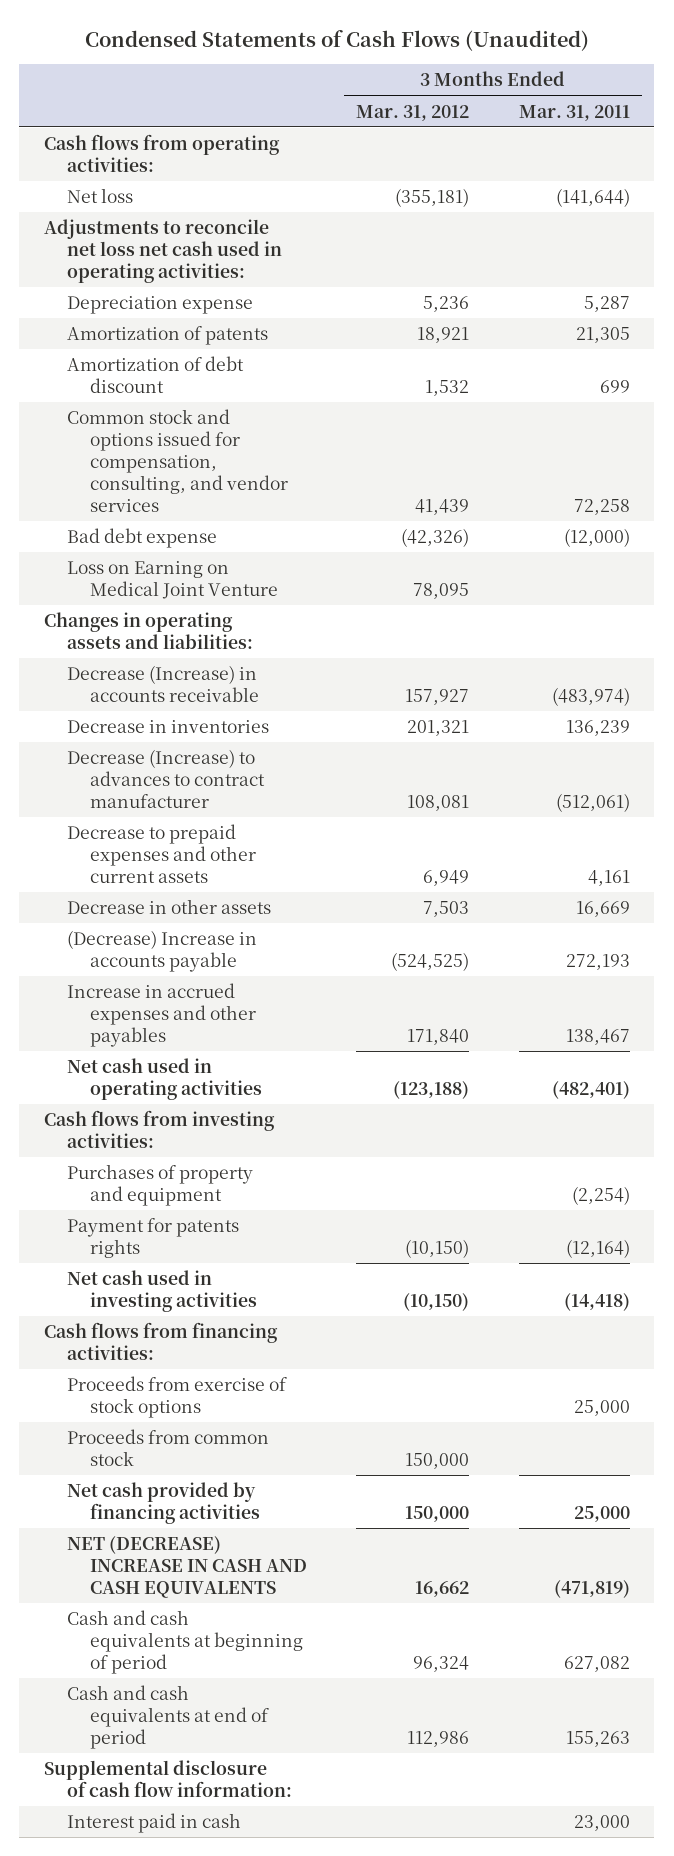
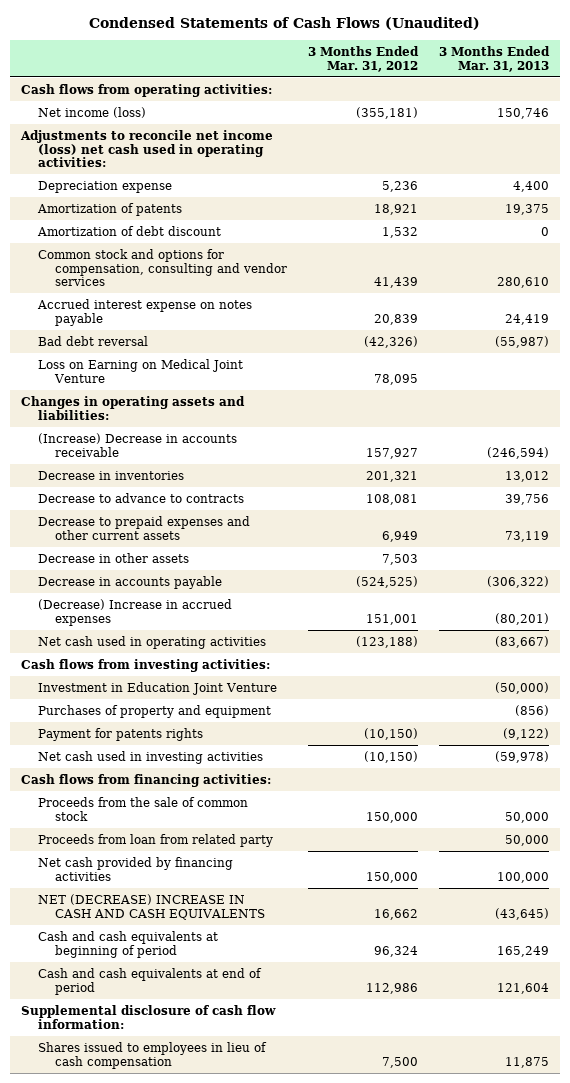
- | 3 Months Ended Mar. 31, 2012 | 3 Months Ended Mar. 31, 2011
+ | 3 Months Ended Mar. 31, 2012 | 3 Months Ended Mar. 31, 2013
- Net loss | (355,181) | (141,644)
- Adjustments to reconcile net loss net cash used in operating activities:
+ Net income (loss) | (355,181) | 150,746
+ Adjustments to reconcile net income (loss) net cash used in operating activities:
- Common stock and options issued for compensation, consulting, and vendor services | 41,439 | 72,258
- Bad debt expense | (42,326) | (12,000)
+ Common stock and options for compensation, consulting and vendor services | 41,439 | 280,610
+ Accrued interest expense on notes payable | 20,839 | 24,419
+ Bad debt reversal | (42,326) | (55,987)
- Decrease (Increase) in accounts receivable | 157,927 | (483,974)
+ (Increase) Decrease in accounts receivable | 157,927 | (246,594)
- Decrease (Increase) to advances to contract manufacturer | 108,081 | (512,061)
+ Decrease to advance to contracts | 108,081 | 39,756
- (Decrease) Increase in accounts payable | (524,525) | 272,193
- Increase in accrued expenses and other payables | 171,840 | 138,467
+ Decrease in accounts payable | (524,525) | (306,322)
+ (Decrease) Increase in accrued expenses | 151,001 | (80,201)
+ Investment in Education Joint Venture | | (50,000)
- Proceeds from exercise of stock options | | 25,000
- Proceeds from common stock | 150,000 |
+ Proceeds from the sale of common stock | 150,000 | 50,000
+ Proceeds from loan from related party | | 50,000
- Interest paid in cash | | 23,000
+ Shares issued to employees in lieu of cash compensation | 7,500 | 11,875

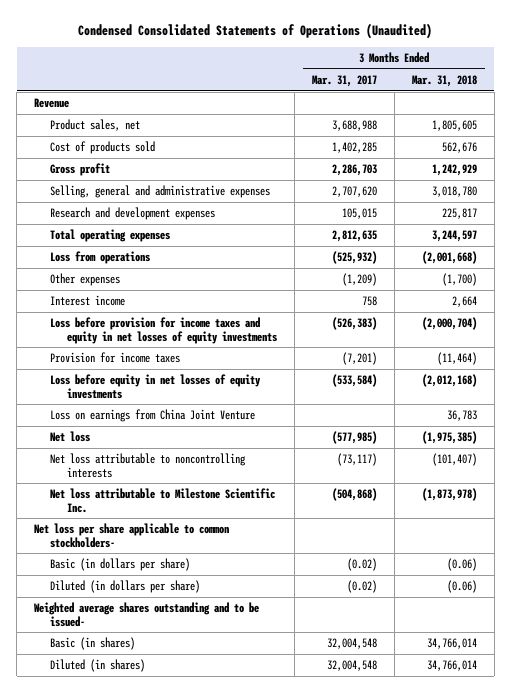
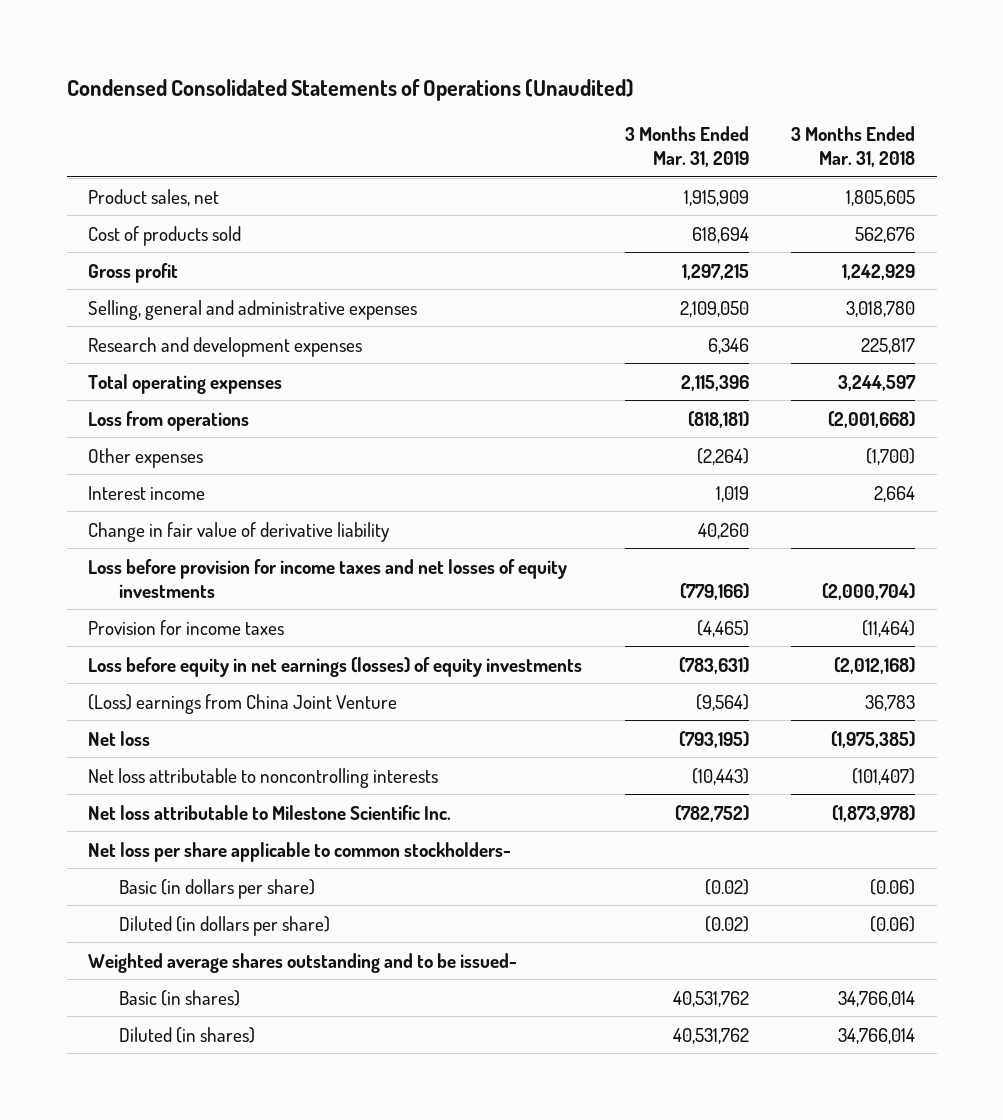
- | 3 Months Ended Mar. 31, 2017 | 3 Months Ended Mar. 31, 2018
+ | 3 Months Ended Mar. 31, 2019 | 3 Months Ended Mar. 31, 2018
- Revenue
- Loss before provision for income taxes and equity in net losses of equity investments | (526,383) | (2,000,704)
+ Change in fair value of derivative liability | 40,260 |
+ Loss before provision for income taxes and net losses of equity investments | (779,166) | (2,000,704)
- Loss before equity in net losses of equity investments | (533,584) | (2,012,168)
- Loss on earnings from China Joint Venture | | 36,783
+ Loss before equity in net earnings (losses) of equity investments | (783,631) | (2,012,168)
+ (Loss) earnings from China Joint Venture | (9,564) | 36,783

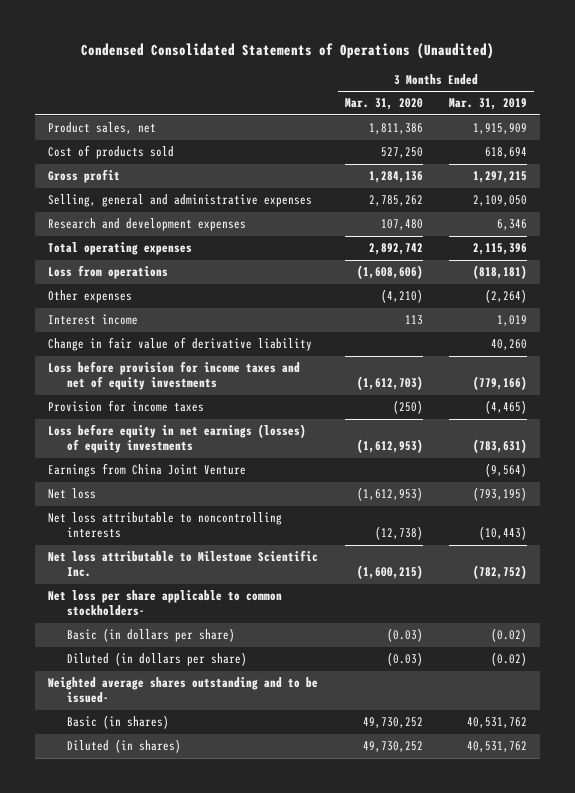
- | 3 Months Ended Mar. 31, 2019 | 3 Months Ended Mar. 31, 2018
+ | 3 Months Ended Mar. 31, 2020 | 3 Months Ended Mar. 31, 2019
- Loss before provision for income taxes and net losses of equity investments | (779,166) | (2,000,704)
+ Loss before provision for income taxes and net of equity investments | (1,612,703) | (779,166)
- (Loss) earnings from China Joint Venture | (9,564) | 36,783
+ Earnings from China Joint Venture | | (9,564)

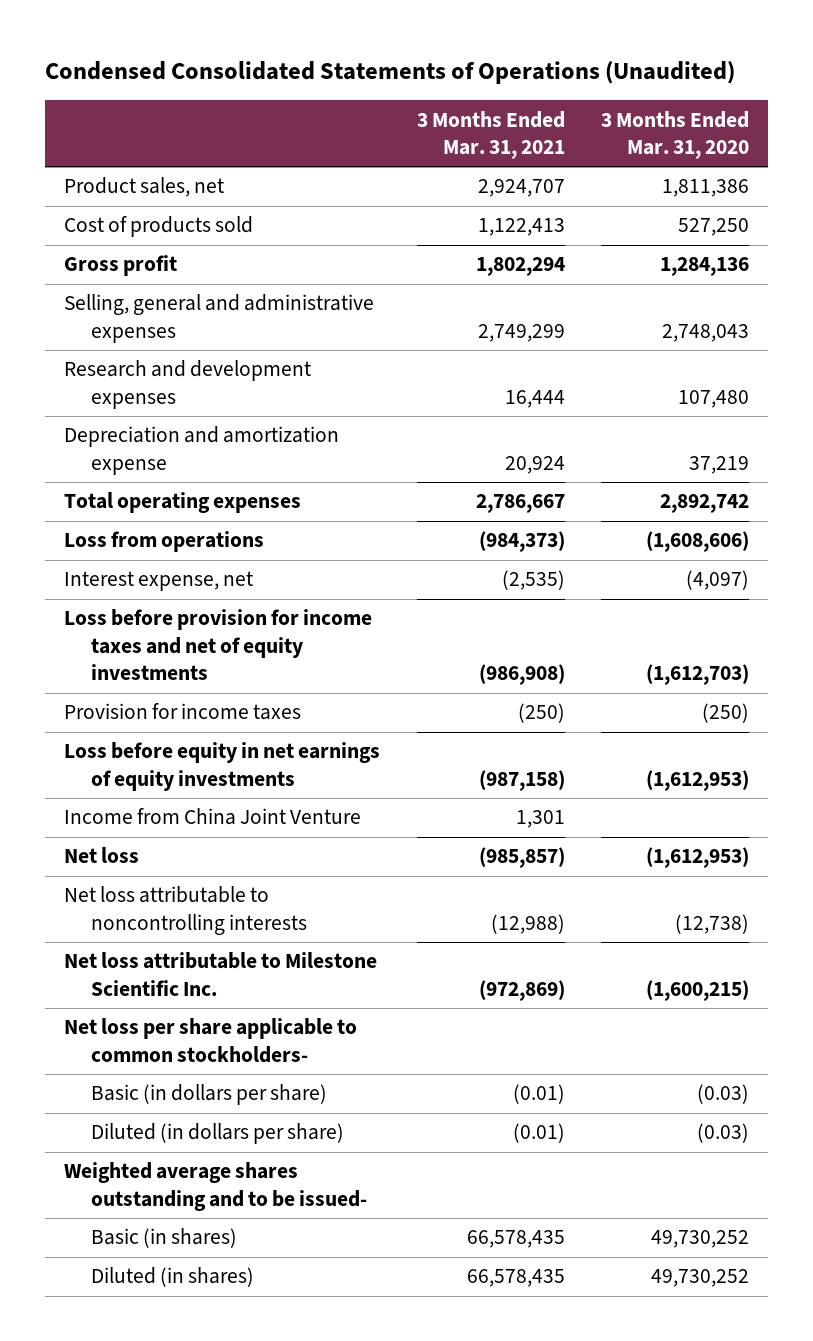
- | 3 Months Ended Mar. 31, 2020 | 3 Months Ended Mar. 31, 2019
+ | 3 Months Ended Mar. 31, 2021 | 3 Months Ended Mar. 31, 2020
- Selling, general and administrative expenses | 2,785,262 | 2,109,050
+ Selling, general and administrative expenses | 2,749,299 | 2,748,043
+ Depreciation and amortization expense | 20,924 | 37,219
- Other expenses | (4,210) | (2,264)
- Interest income | 113 | 1,019
- Change in fair value of derivative liability | | 40,260
+ Interest expense, net | (2,535) | (4,097)
- Loss before equity in net earnings (losses) of equity investments | (1,612,953) | (783,631)
- Earnings from China Joint Venture | | (9,564)
+ Loss before equity in net earnings of equity investments | (987,158) | (1,612,953)
+ Income from China Joint Venture | 1,301 |

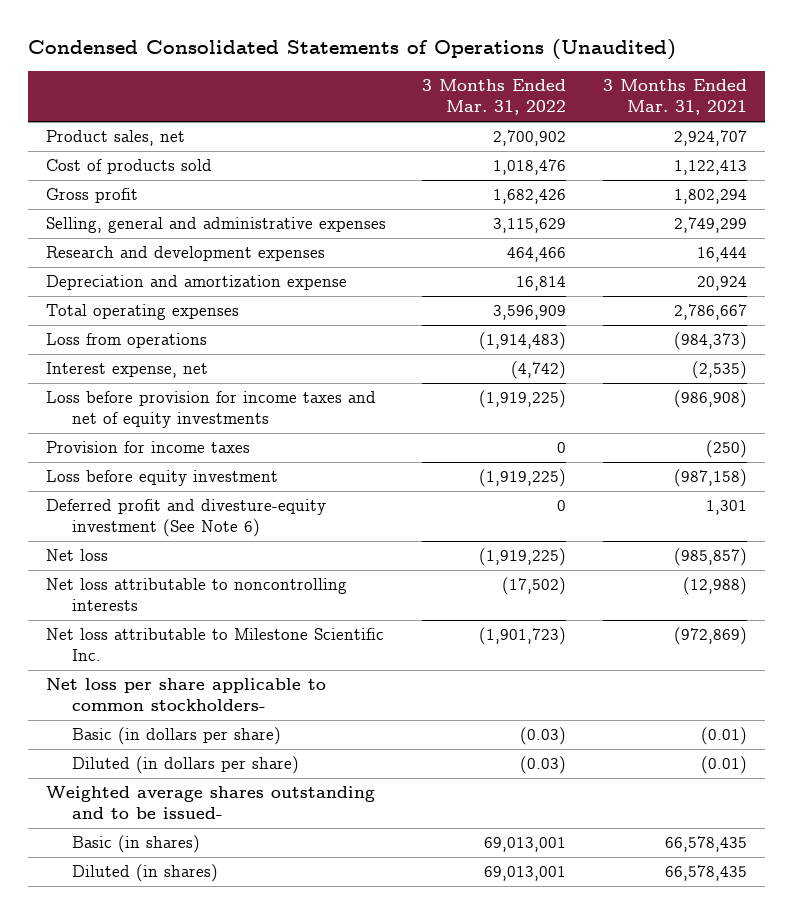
- | 3 Months Ended Mar. 31, 2021 | 3 Months Ended Mar. 31, 2020
+ | 3 Months Ended Mar. 31, 2022 | 3 Months Ended Mar. 31, 2021
- Loss before equity in net earnings of equity investments | (987,158) | (1,612,953)
- Income from China Joint Venture | 1,301 |
+ Loss before equity investment | (1,919,225) | (987,158)
+ Deferred profit and divesture-equity investment (See Note 6) | 0 | 1,301

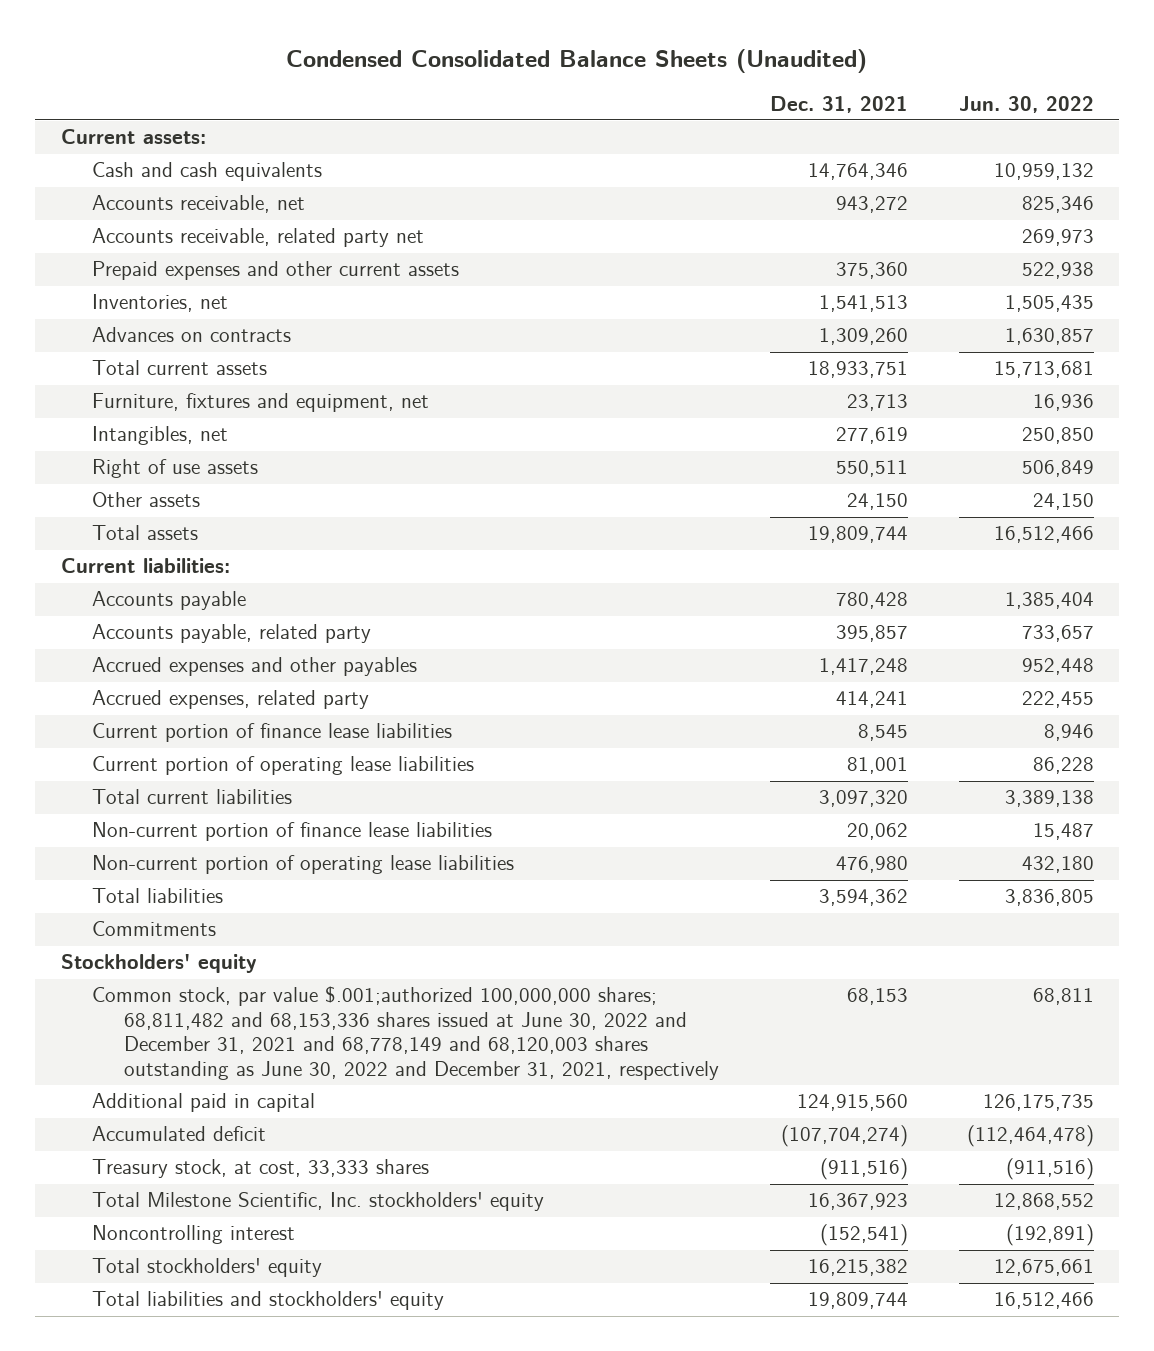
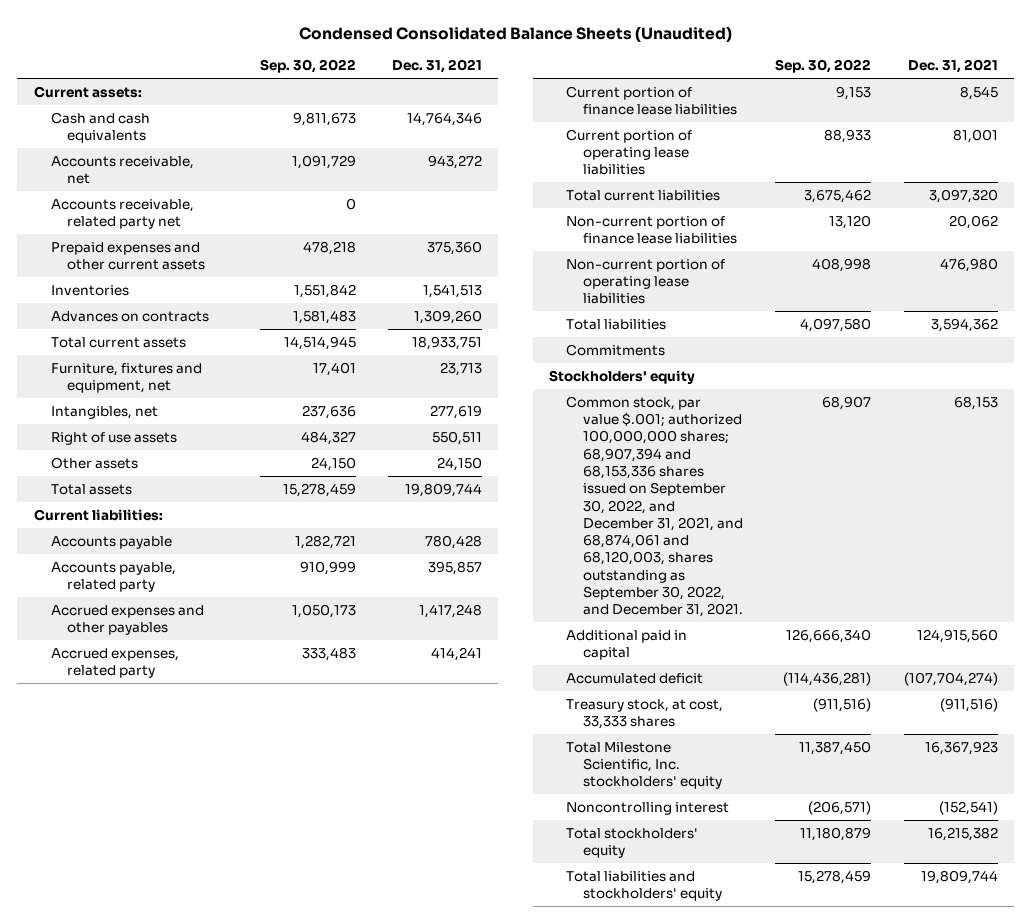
- | Dec. 31, 2021 | Jun. 30, 2022
+ | Sep. 30, 2022 | Dec. 31, 2021
- Inventories, net | 1,541,513 | 1,505,435
+ Inventories | 1,551,842 | 1,541,513
- Common stock, par value $.001;authorized 100,000,000 shares; 68,811,482 and 68,153,336 shares issued at June 30, 2022 and December 31, 2021 and 68,778,149 and 68,120,003 shares outstanding as June 30, 2022 and December 31, 2021, respectively | 68,153 | 68,811
+ Common stock, par value $.001; authorized 100,000,000 shares; 68,907,394 and 68,153,336 shares issued on September 30, 2022, and December 31, 2021, and 68,874,061 and 68,120,003, shares outstanding as September 30, 2022, and December 31, 2021. | 68,907 | 68,153

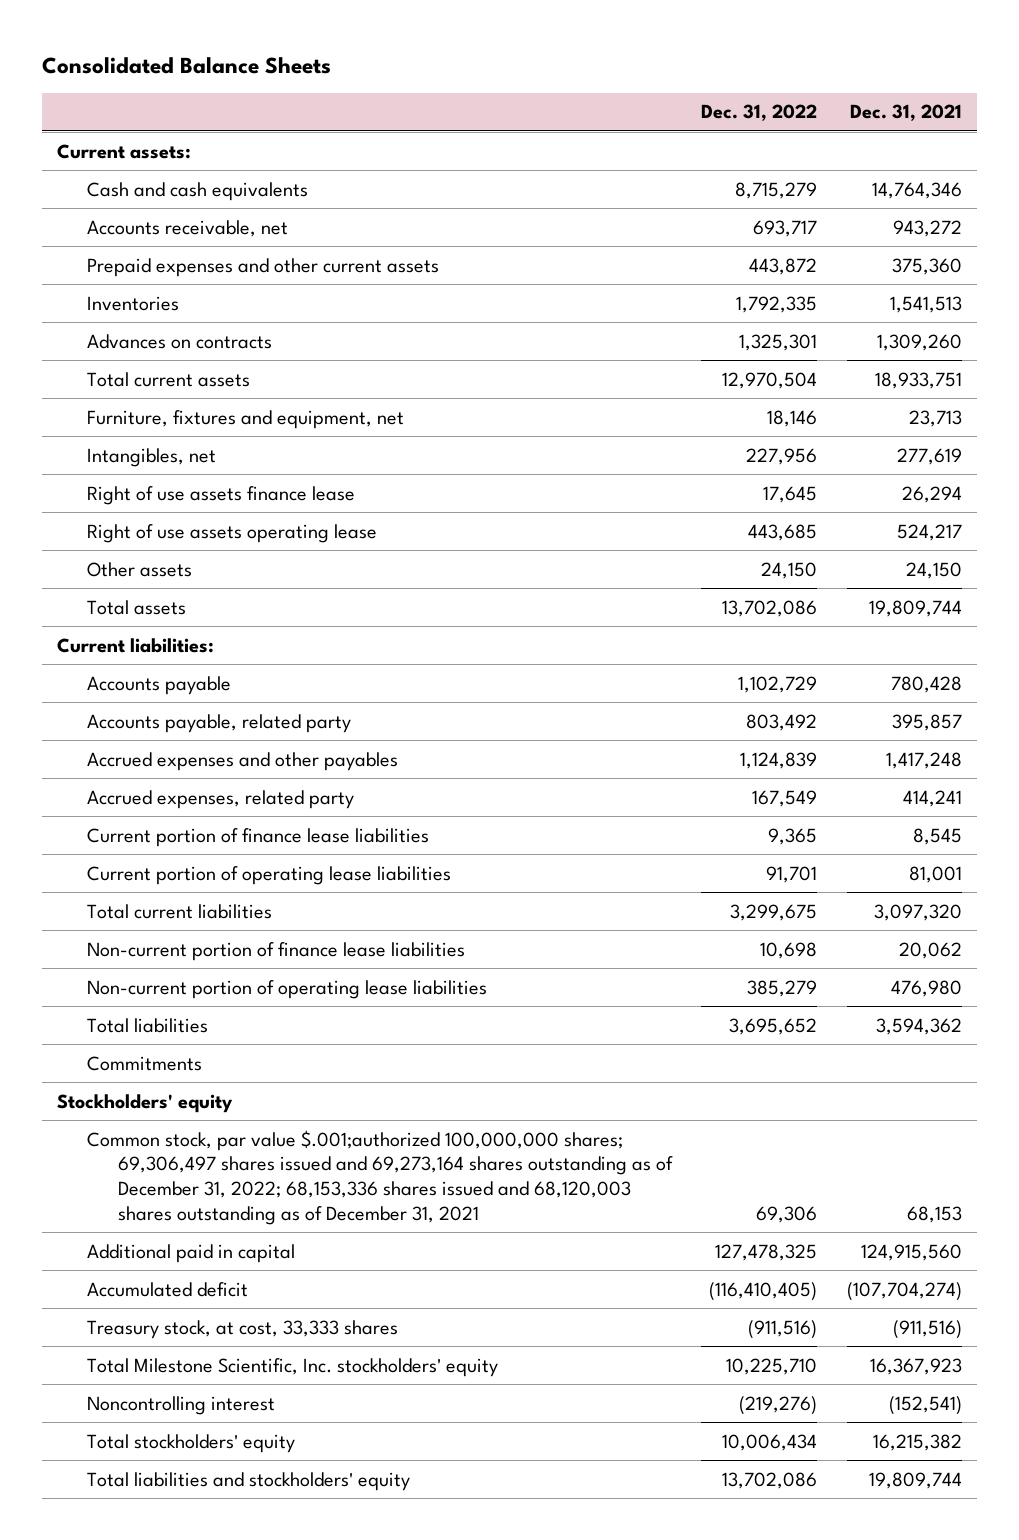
- Condensed Consolidated Balance Sheets (Unaudited)
+ Consolidated Balance Sheets
- | Sep. 30, 2022 | Dec. 31, 2021
+ | Dec. 31, 2022 | Dec. 31, 2021
- Accounts receivable, related party net | 0 |
- Right of use assets | 484,327 | 550,511
+ Right of use assets finance lease | 17,645 | 26,294
+ Right of use assets operating lease | 443,685 | 524,217
- Common stock, par value $.001; authorized 100,000,000 shares; 68,907,394 and 68,153,336 shares issued on September 30, 2022, and December 31, 2021, and 68,874,061 and 68,120,003, shares outstanding as September 30, 2022, and December 31, 2021. | 68,907 | 68,153
+ Common stock, par value $.001;authorized 100,000,000 shares; 69,306,497 shares issued and 69,273,164 shares outstanding as of December 31, 2022; 68,153,336 shares issued and 68,120,003 shares outstanding as of December 31, 2021 | 69,306 | 68,153

